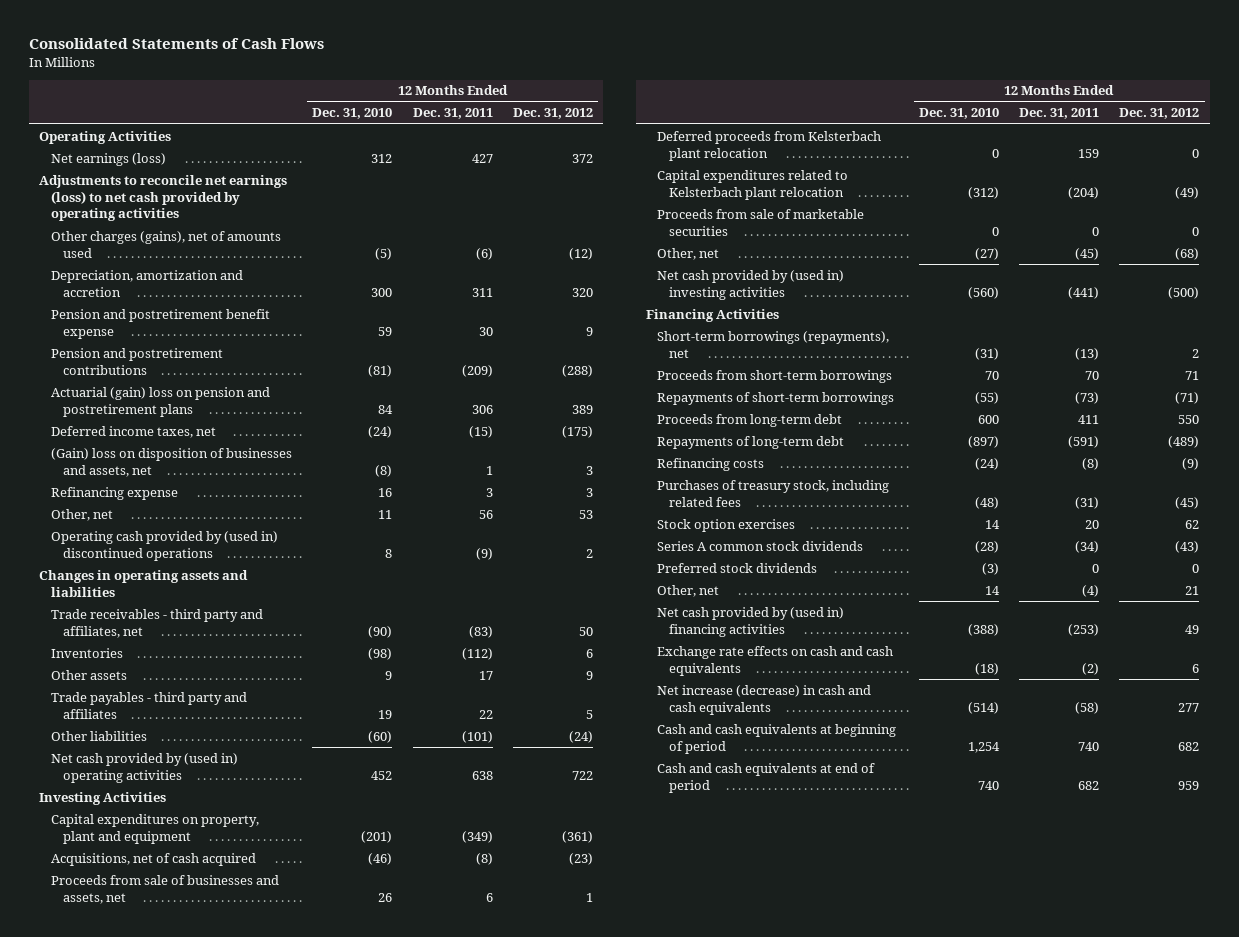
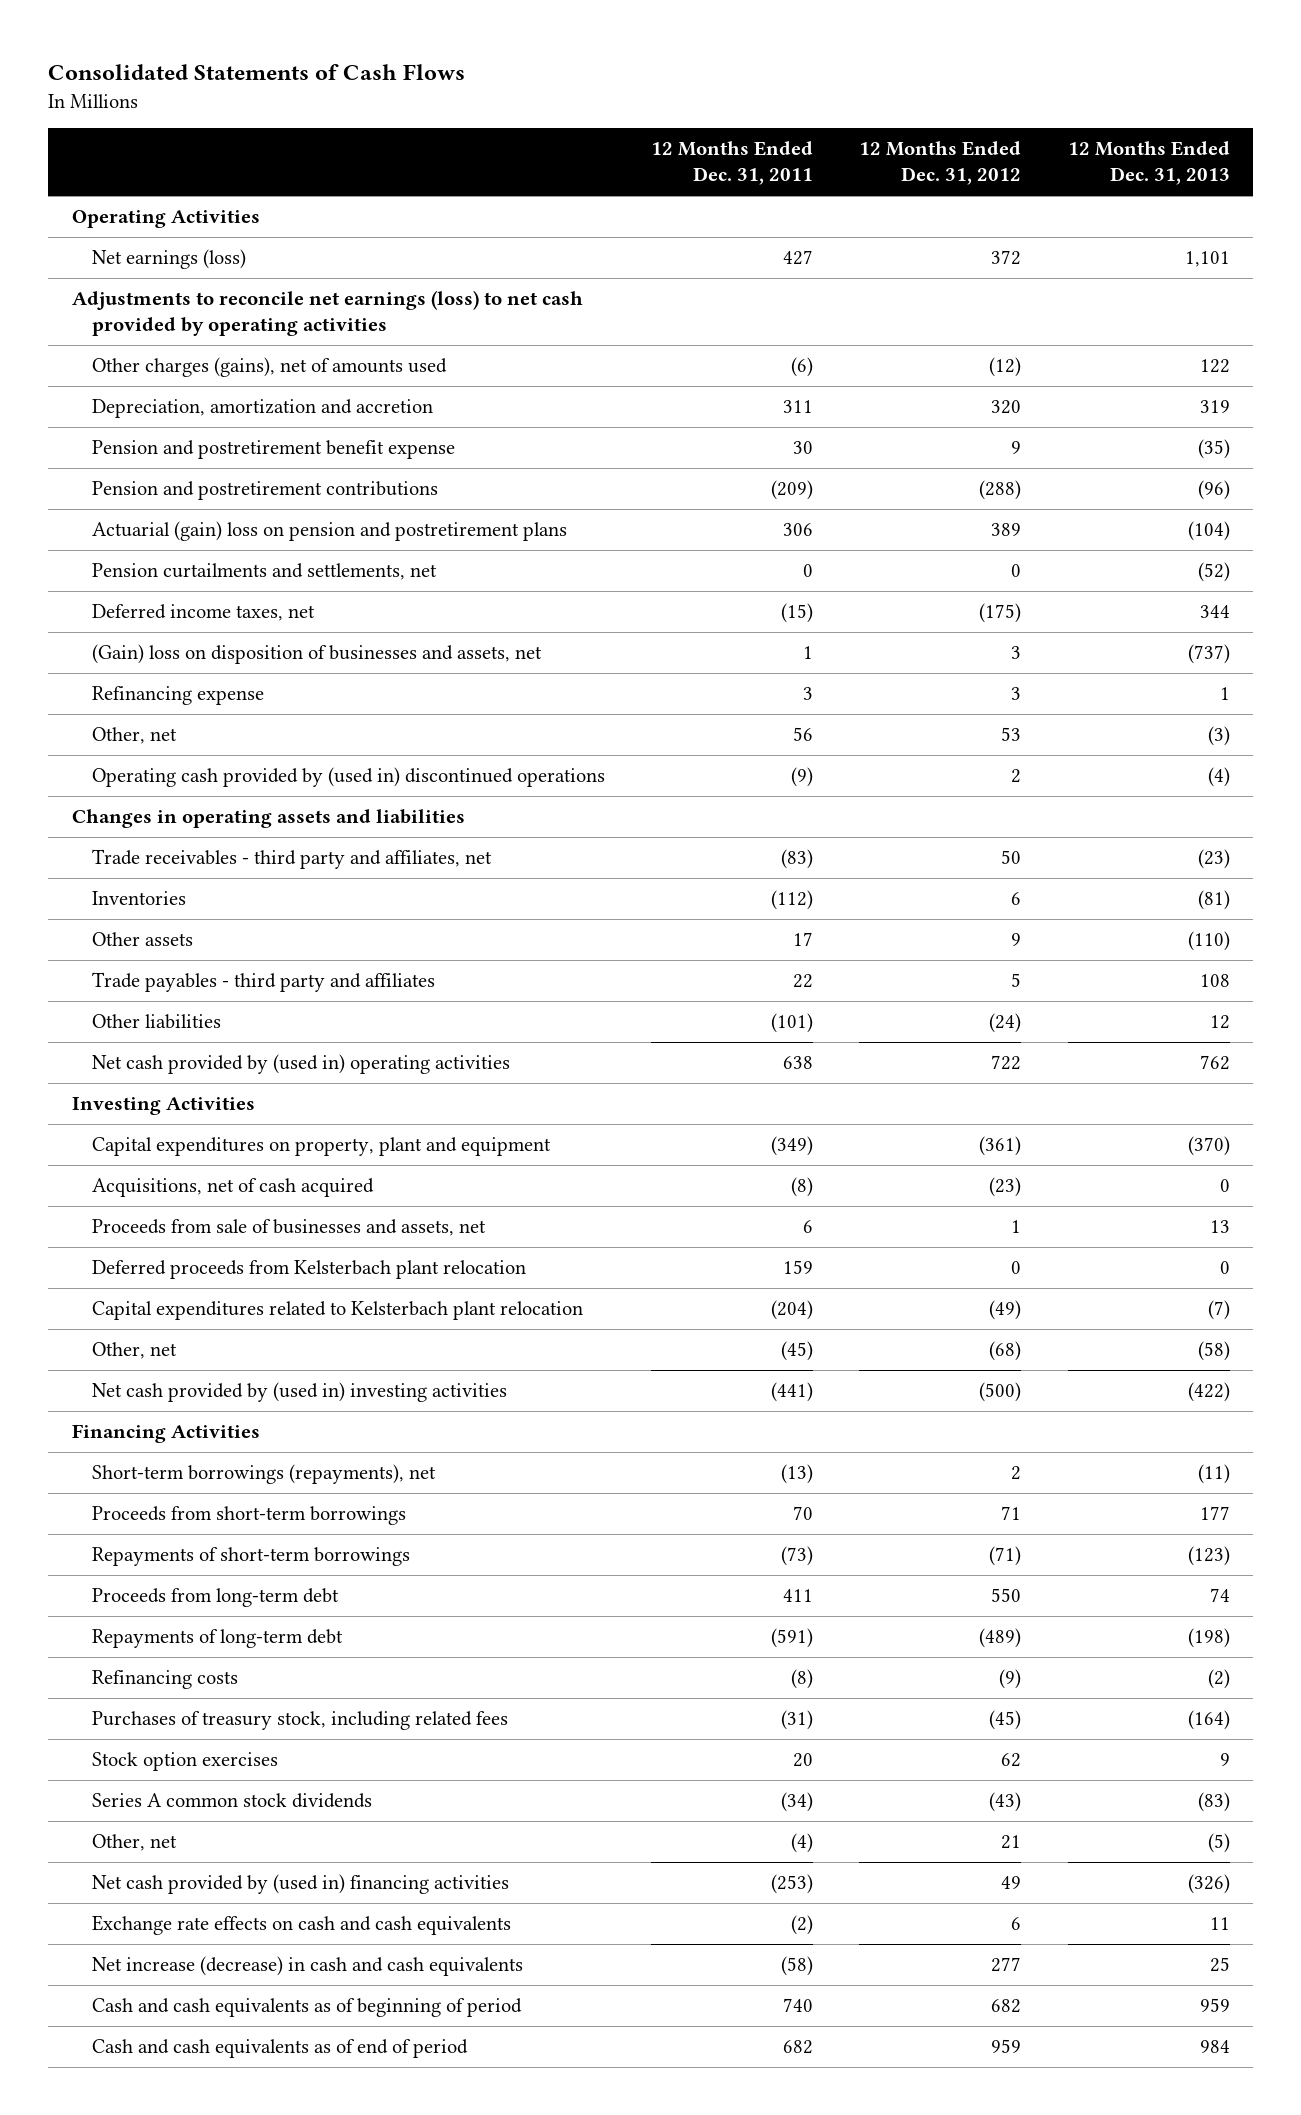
- | 12 Months Ended Dec. 31, 2010 | 12 Months Ended Dec. 31, 2011 | 12 Months Ended Dec. 31, 2012
+ | 12 Months Ended Dec. 31, 2011 | 12 Months Ended Dec. 31, 2012 | 12 Months Ended Dec. 31, 2013
+ Pension curtailments and settlements, net | 0 | 0 | (52)
- Proceeds from sale of marketable securities | 0 | 0 | 0
- Preferred stock dividends | (3) | 0 | 0
- Cash and cash equivalents at beginning of period | 1,254 | 740 | 682
- Cash and cash equivalents at end of period | 740 | 682 | 959
+ Cash and cash equivalents as of beginning of period | 740 | 682 | 959
+ Cash and cash equivalents as of end of period | 682 | 959 | 984

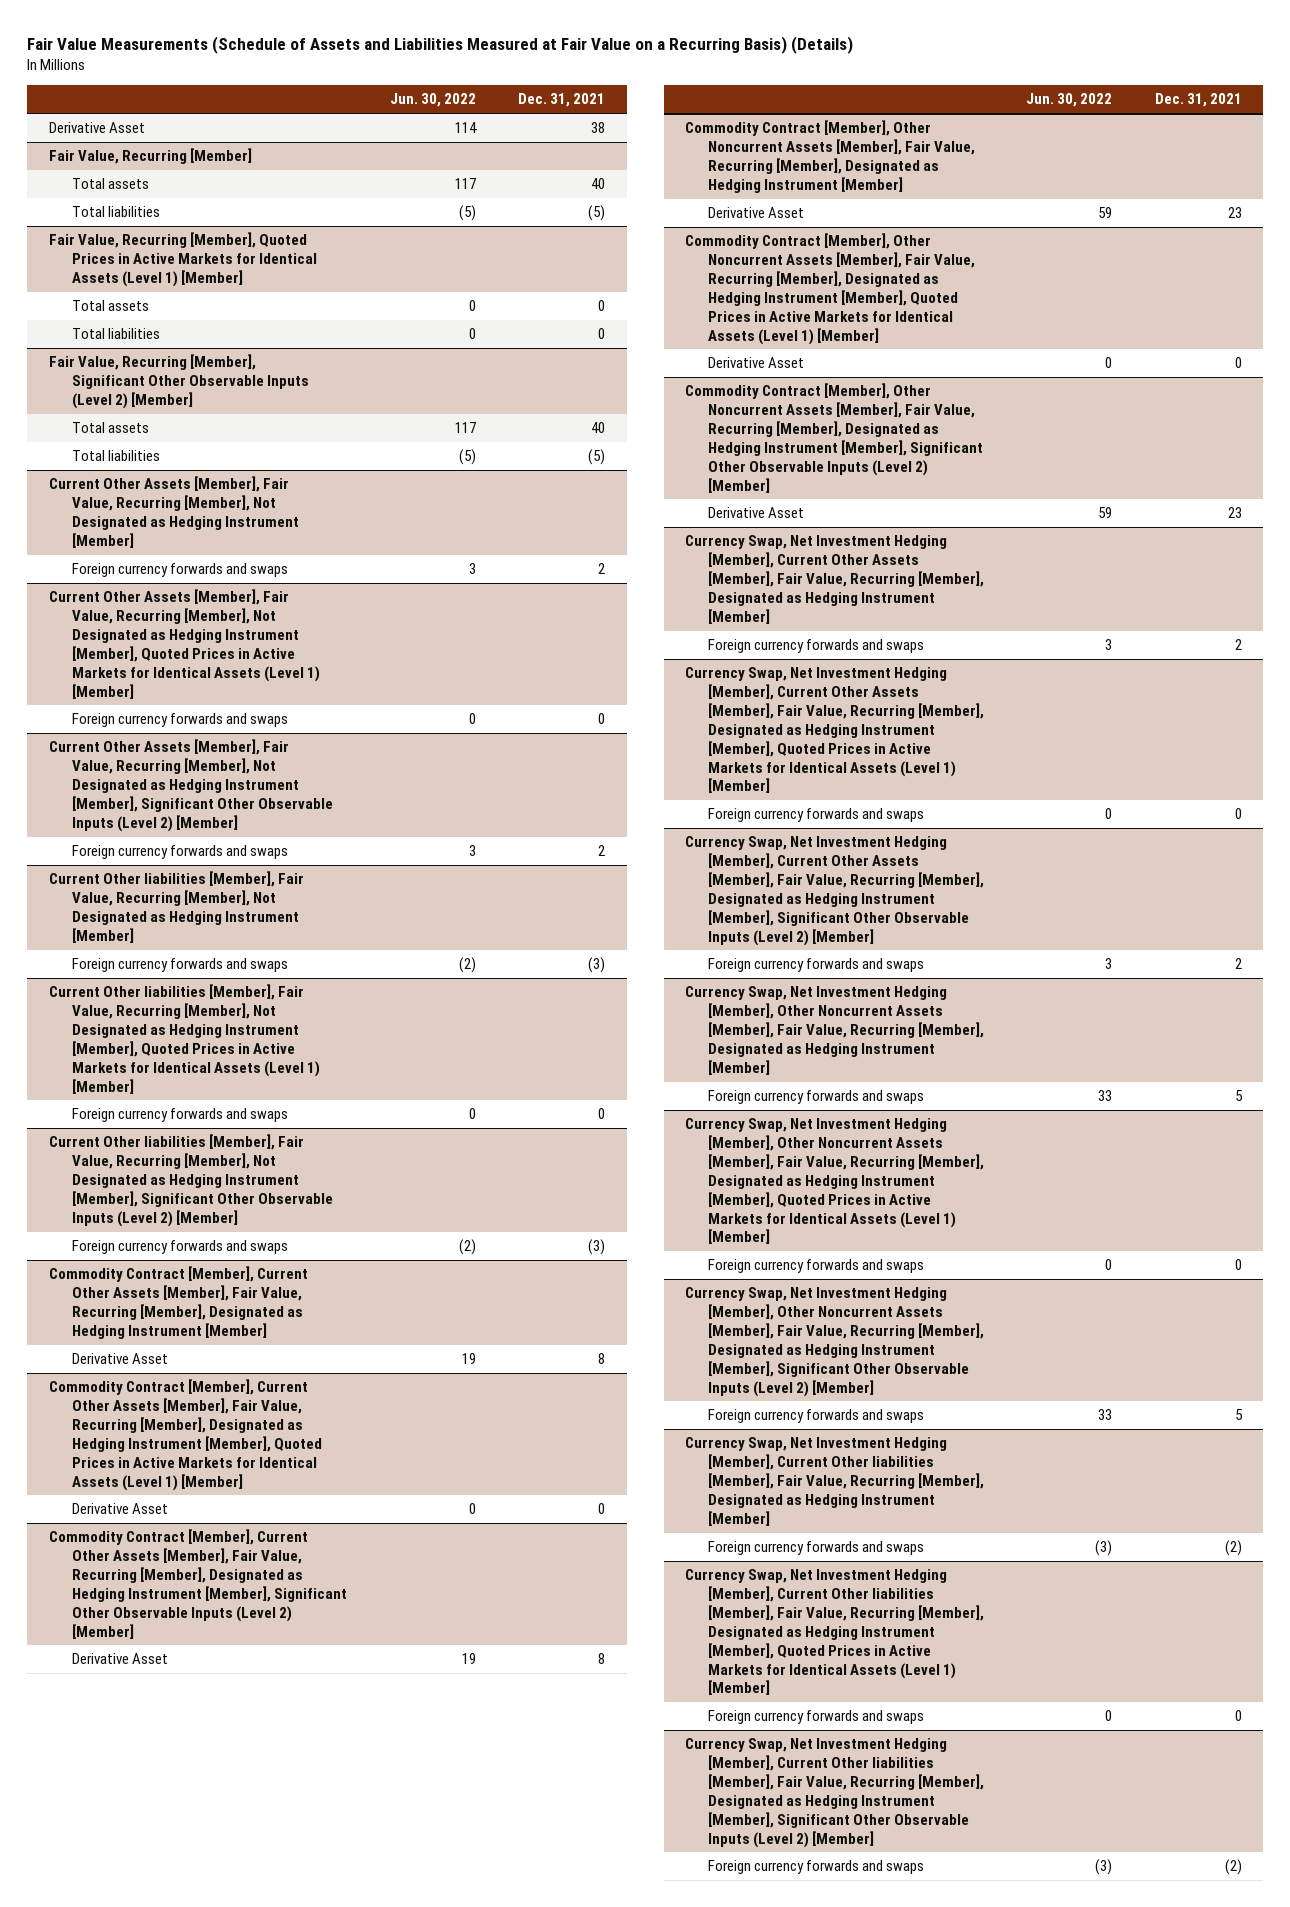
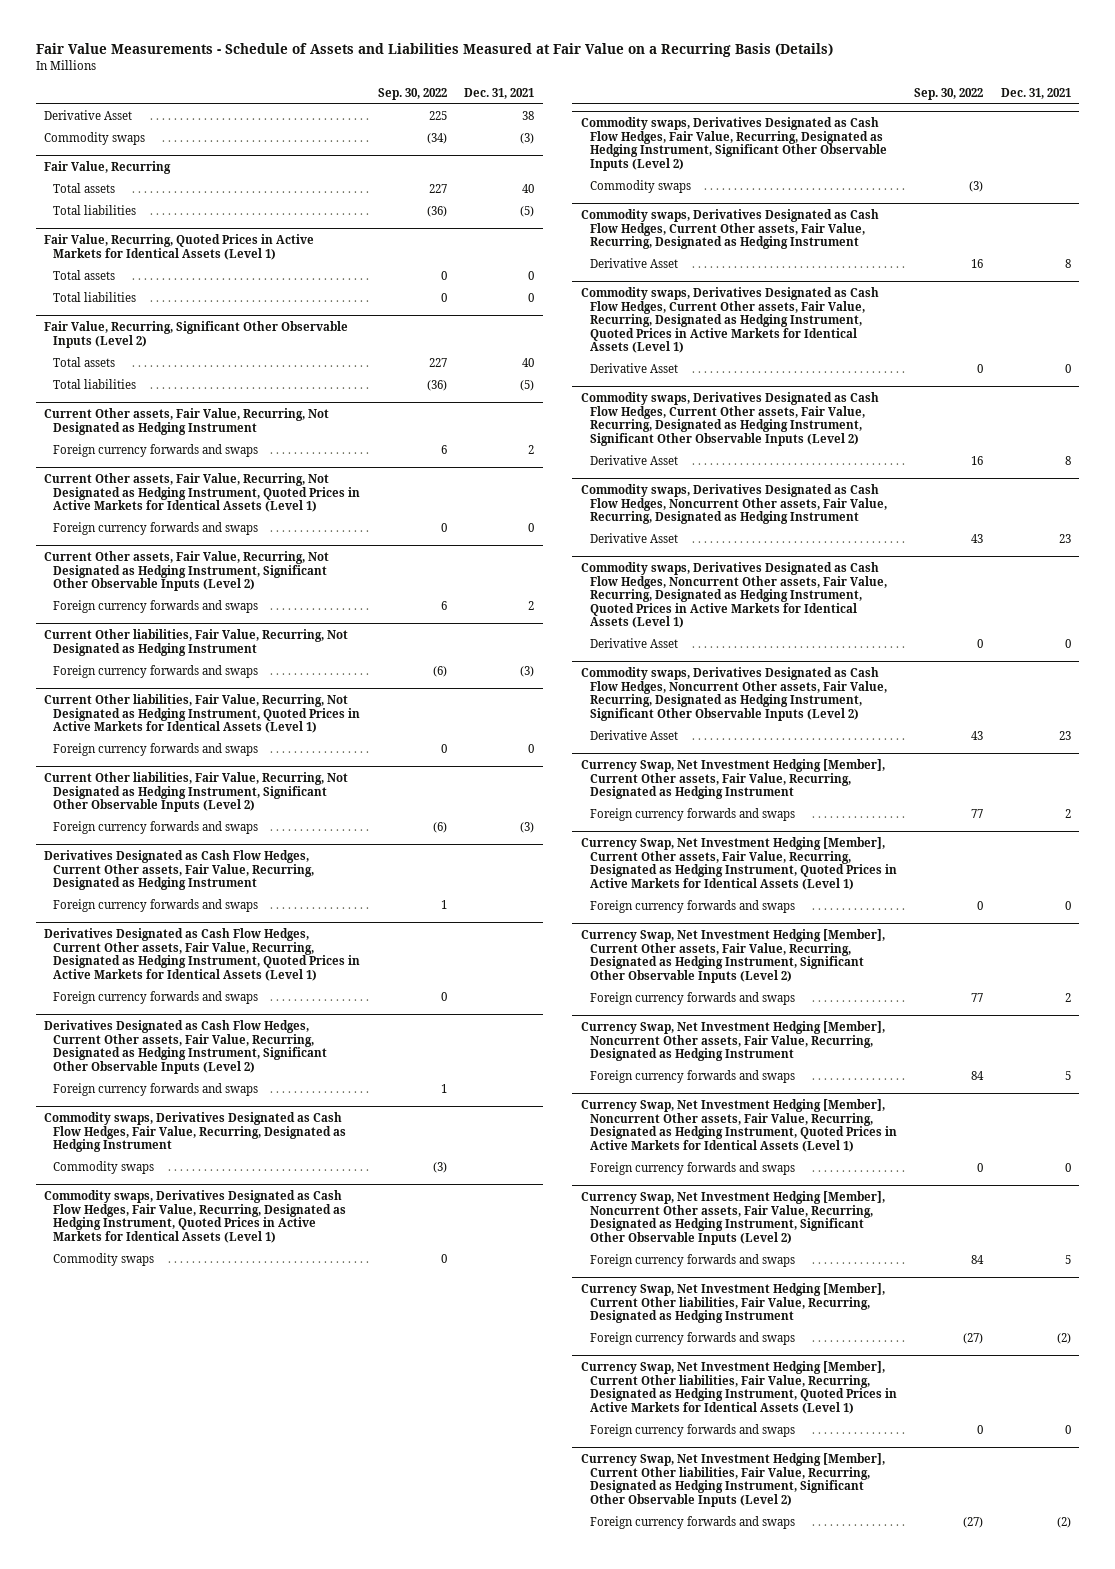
- Fair Value Measurements (Schedule of Assets and Liabilities Measured at Fair Value on a Recurring Basis) (Details)
+ Fair Value Measurements - Schedule of Assets and Liabilities Measured at Fair Value on a Recurring Basis (Details)
- | Jun. 30, 2022 | Dec. 31, 2021
+ | Sep. 30, 2022 | Dec. 31, 2021
- Fair Value, Recurring [Member]
+ Commodity swaps | (34) | (3)
+ Fair Value, Recurring
- Fair Value, Recurring [Member], Quoted Prices in Active Markets for Identical Assets (Level 1) [Member]
+ Fair Value, Recurring, Quoted Prices in Active Markets for Identical Assets (Level 1)
- Fair Value, Recurring [Member], Significant Other Observable Inputs (Level 2) [Member]
+ Fair Value, Recurring, Significant Other Observable Inputs (Level 2)
- Current Other Assets [Member], Fair Value, Recurring [Member], Not Designated as Hedging Instrument [Member]
+ Current Other assets, Fair Value, Recurring, Not Designated as Hedging Instrument
- Current Other Assets [Member], Fair Value, Recurring [Member], Not Designated as Hedging Instrument [Member], Quoted Prices in Active Markets for Identical Assets (Level 1) [Member]
+ Current Other assets, Fair Value, Recurring, Not Designated as Hedging Instrument, Quoted Prices in Active Markets for Identical Assets (Level 1)
- Current Other Assets [Member], Fair Value, Recurring [Member], Not Designated as Hedging Instrument [Member], Significant Other Observable Inputs (Level 2) [Member]
+ Current Other assets, Fair Value, Recurring, Not Designated as Hedging Instrument, Significant Other Observable Inputs (Level 2)
- Current Other liabilities [Member], Fair Value, Recurring [Member], Not Designated as Hedging Instrument [Member]
+ Current Other liabilities, Fair Value, Recurring, Not Designated as Hedging Instrument
- Current Other liabilities [Member], Fair Value, Recurring [Member], Not Designated as Hedging Instrument [Member], Quoted Prices in Active Markets for Identical Assets (Level 1) [Member]
+ Current Other liabilities, Fair Value, Recurring, Not Designated as Hedging Instrument, Quoted Prices in Active Markets for Identical Assets (Level 1)
- Current Other liabilities [Member], Fair Value, Recurring [Member], Not Designated as Hedging Instrument [Member], Significant Other Observable Inputs (Level 2) [Member]
+ Current Other liabilities, Fair Value, Recurring, Not Designated as Hedging Instrument, Significant Other Observable Inputs (Level 2)
- Commodity Contract [Member], Current Other Assets [Member], Fair Value, Recurring [Member], Designated as Hedging Instrument [Member]
+ Derivatives Designated as Cash Flow Hedges, Current Other assets, Fair Value, Recurring, Designated as Hedging Instrument
+ Foreign currency forwards and swaps | 1 |
+ Derivatives Designated as Cash Flow Hedges, Current Other assets, Fair Value, Recurring, Designated as Hedging Instrument, Quoted Prices in Active Markets for Identical Assets (Level 1)
+ Foreign currency forwards and swaps | 0 |
+ Derivatives Designated as Cash Flow Hedges, Current Other assets, Fair Value, Recurring, Designated as Hedging Instrument, Significant Other Observable Inputs (Level 2)
+ Foreign currency forwards and swaps | 1 |
+ Commodity swaps, Derivatives Designated as Cash Flow Hedges, Fair Value, Recurring, Designated as Hedging Instrument
+ Commodity swaps | (3) |
+ Commodity swaps, Derivatives Designated as Cash Flow Hedges, Fair Value, Recurring, Designated as Hedging Instrument, Quoted Prices in Active Markets for Identical Assets (Level 1)
+ Commodity swaps | 0 |
+ Commodity swaps, Derivatives Designated as Cash Flow Hedges, Fair Value, Recurring, Designated as Hedging Instrument, Significant Other Observable Inputs (Level 2)
+ Commodity swaps | (3) |
+ Commodity swaps, Derivatives Designated as Cash Flow Hedges, Current Other assets, Fair Value, Recurring, Designated as Hedging Instrument
- Commodity Contract [Member], Current Other Assets [Member], Fair Value, Recurring [Member], Designated as Hedging Instrument [Member], Quoted Prices in Active Markets for Identical Assets (Level 1) [Member]
+ Commodity swaps, Derivatives Designated as Cash Flow Hedges, Current Other assets, Fair Value, Recurring, Designated as Hedging Instrument, Quoted Prices in Active Markets for Identical Assets (Level 1)
- Commodity Contract [Member], Current Other Assets [Member], Fair Value, Recurring [Member], Designated as Hedging Instrument [Member], Significant Other Observable Inputs (Level 2) [Member]
+ Commodity swaps, Derivatives Designated as Cash Flow Hedges, Current Other assets, Fair Value, Recurring, Designated as Hedging Instrument, Significant Other Observable Inputs (Level 2)
- Commodity Contract [Member], Other Noncurrent Assets [Member], Fair Value, Recurring [Member], Designated as Hedging Instrument [Member]
+ Commodity swaps, Derivatives Designated as Cash Flow Hedges, Noncurrent Other assets, Fair Value, Recurring, Designated as Hedging Instrument
- Commodity Contract [Member], Other Noncurrent Assets [Member], Fair Value, Recurring [Member], Designated as Hedging Instrument [Member], Quoted Prices in Active Markets for Identical Assets (Level 1) [Member]
+ Commodity swaps, Derivatives Designated as Cash Flow Hedges, Noncurrent Other assets, Fair Value, Recurring, Designated as Hedging Instrument, Quoted Prices in Active Markets for Identical Assets (Level 1)
- Commodity Contract [Member], Other Noncurrent Assets [Member], Fair Value, Recurring [Member], Designated as Hedging Instrument [Member], Significant Other Observable Inputs (Level 2) [Member]
+ Commodity swaps, Derivatives Designated as Cash Flow Hedges, Noncurrent Other assets, Fair Value, Recurring, Designated as Hedging Instrument, Significant Other Observable Inputs (Level 2)
- Currency Swap, Net Investment Hedging [Member], Current Other Assets [Member], Fair Value, Recurring [Member], Designated as Hedging Instrument [Member]
+ Currency Swap, Net Investment Hedging [Member], Current Other assets, Fair Value, Recurring, Designated as Hedging Instrument
- Currency Swap, Net Investment Hedging [Member], Current Other Assets [Member], Fair Value, Recurring [Member], Designated as Hedging Instrument [Member], Quoted Prices in Active Markets for Identical Assets (Level 1) [Member]
+ Currency Swap, Net Investment Hedging [Member], Current Other assets, Fair Value, Recurring, Designated as Hedging Instrument, Quoted Prices in Active Markets for Identical Assets (Level 1)
- Currency Swap, Net Investment Hedging [Member], Current Other Assets [Member], Fair Value, Recurring [Member], Designated as Hedging Instrument [Member], Significant Other Observable Inputs (Level 2) [Member]
+ Currency Swap, Net Investment Hedging [Member], Current Other assets, Fair Value, Recurring, Designated as Hedging Instrument, Significant Other Observable Inputs (Level 2)
- Currency Swap, Net Investment Hedging [Member], Other Noncurrent Assets [Member], Fair Value, Recurring [Member], Designated as Hedging Instrument [Member]
+ Currency Swap, Net Investment Hedging [Member], Noncurrent Other assets, Fair Value, Recurring, Designated as Hedging Instrument
- Currency Swap, Net Investment Hedging [Member], Other Noncurrent Assets [Member], Fair Value, Recurring [Member], Designated as Hedging Instrument [Member], Quoted Prices in Active Markets for Identical Assets (Level 1) [Member]
+ Currency Swap, Net Investment Hedging [Member], Noncurrent Other assets, Fair Value, Recurring, Designated as Hedging Instrument, Quoted Prices in Active Markets for Identical Assets (Level 1)
- Currency Swap, Net Investment Hedging [Member], Other Noncurrent Assets [Member], Fair Value, Recurring [Member], Designated as Hedging Instrument [Member], Significant Other Observable Inputs (Level 2) [Member]
+ Currency Swap, Net Investment Hedging [Member], Noncurrent Other assets, Fair Value, Recurring, Designated as Hedging Instrument, Significant Other Observable Inputs (Level 2)
- Currency Swap, Net Investment Hedging [Member], Current Other liabilities [Member], Fair Value, Recurring [Member], Designated as Hedging Instrument [Member]
+ Currency Swap, Net Investment Hedging [Member], Current Other liabilities, Fair Value, Recurring, Designated as Hedging Instrument
- Currency Swap, Net Investment Hedging [Member], Current Other liabilities [Member], Fair Value, Recurring [Member], Designated as Hedging Instrument [Member], Quoted Prices in Active Markets for Identical Assets (Level 1) [Member]
+ Currency Swap, Net Investment Hedging [Member], Current Other liabilities, Fair Value, Recurring, Designated as Hedging Instrument, Quoted Prices in Active Markets for Identical Assets (Level 1)
- Currency Swap, Net Investment Hedging [Member], Current Other liabilities [Member], Fair Value, Recurring [Member], Designated as Hedging Instrument [Member], Significant Other Observable Inputs (Level 2) [Member]
+ Currency Swap, Net Investment Hedging [Member], Current Other liabilities, Fair Value, Recurring, Designated as Hedging Instrument, Significant Other Observable Inputs (Level 2)

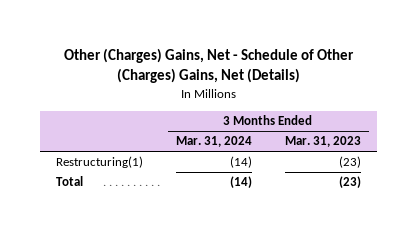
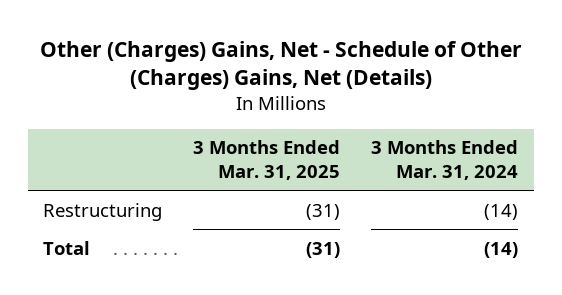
- | 3 Months Ended Mar. 31, 2024 | 3 Months Ended Mar. 31, 2023
+ | 3 Months Ended Mar. 31, 2025 | 3 Months Ended Mar. 31, 2024
- Restructuring(1) | (14) | (23)
+ Restructuring | (31) | (14)

